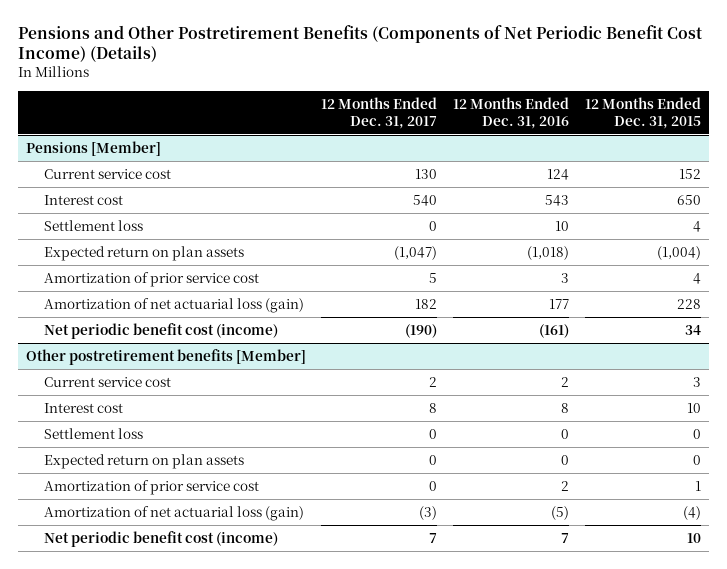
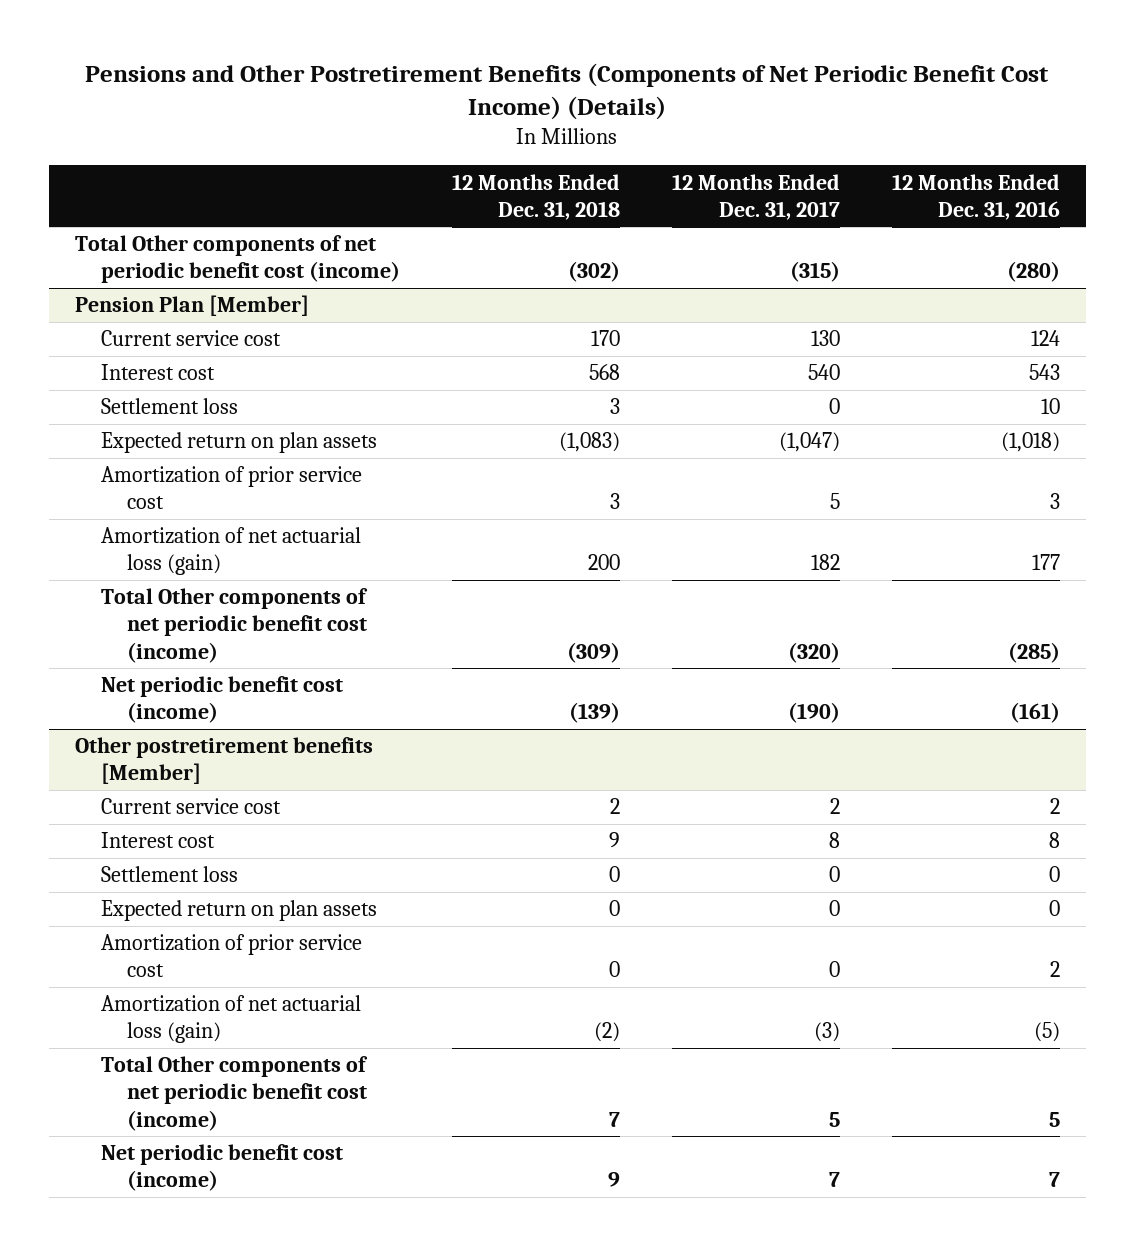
- | 12 Months Ended Dec. 31, 2017 | 12 Months Ended Dec. 31, 2016 | 12 Months Ended Dec. 31, 2015
+ | 12 Months Ended Dec. 31, 2018 | 12 Months Ended Dec. 31, 2017 | 12 Months Ended Dec. 31, 2016
- Pensions [Member]
+ Total Other components of net periodic benefit cost (income) | (302) | (315) | (280)
+ Pension Plan [Member]
+ Total Other components of net periodic benefit cost (income) | (309) | (320) | (285)
@ Other postretirement benefits [Member]
+ Total Other components of net periodic benefit cost (income) | 7 | 5 | 5

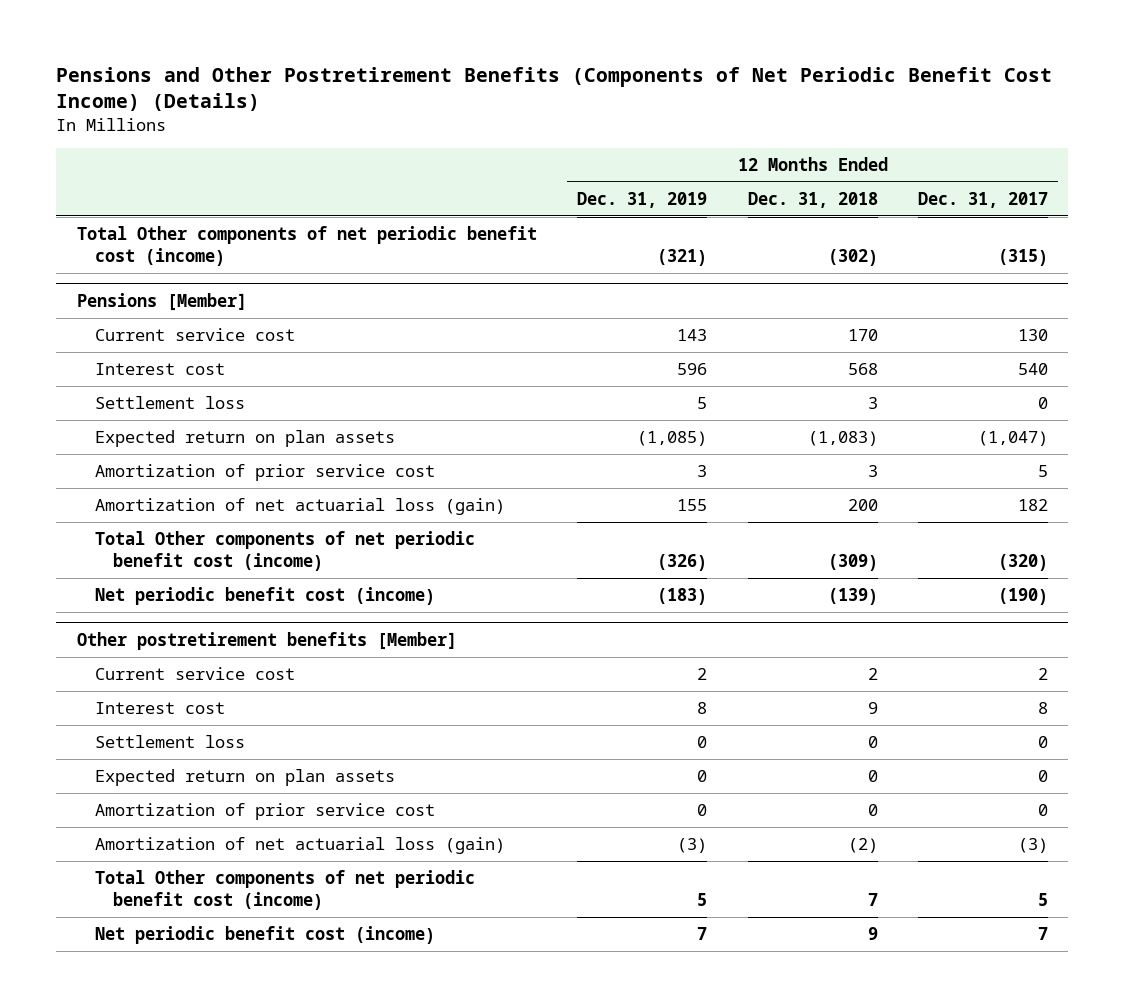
- | 12 Months Ended Dec. 31, 2018 | 12 Months Ended Dec. 31, 2017 | 12 Months Ended Dec. 31, 2016
+ | 12 Months Ended Dec. 31, 2019 | 12 Months Ended Dec. 31, 2018 | 12 Months Ended Dec. 31, 2017
- Pension Plan [Member]
+ Pensions [Member]

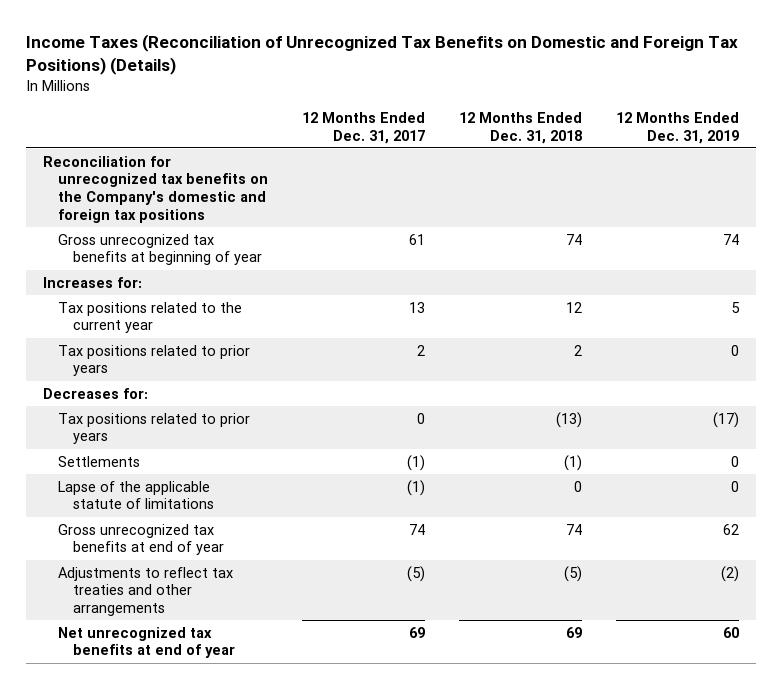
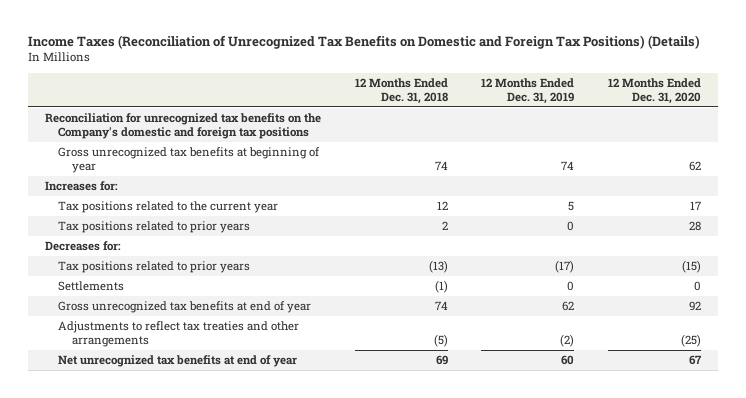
- | 12 Months Ended Dec. 31, 2017 | 12 Months Ended Dec. 31, 2018 | 12 Months Ended Dec. 31, 2019
+ | 12 Months Ended Dec. 31, 2018 | 12 Months Ended Dec. 31, 2019 | 12 Months Ended Dec. 31, 2020
- Lapse of the applicable statute of limitations | (1) | 0 | 0

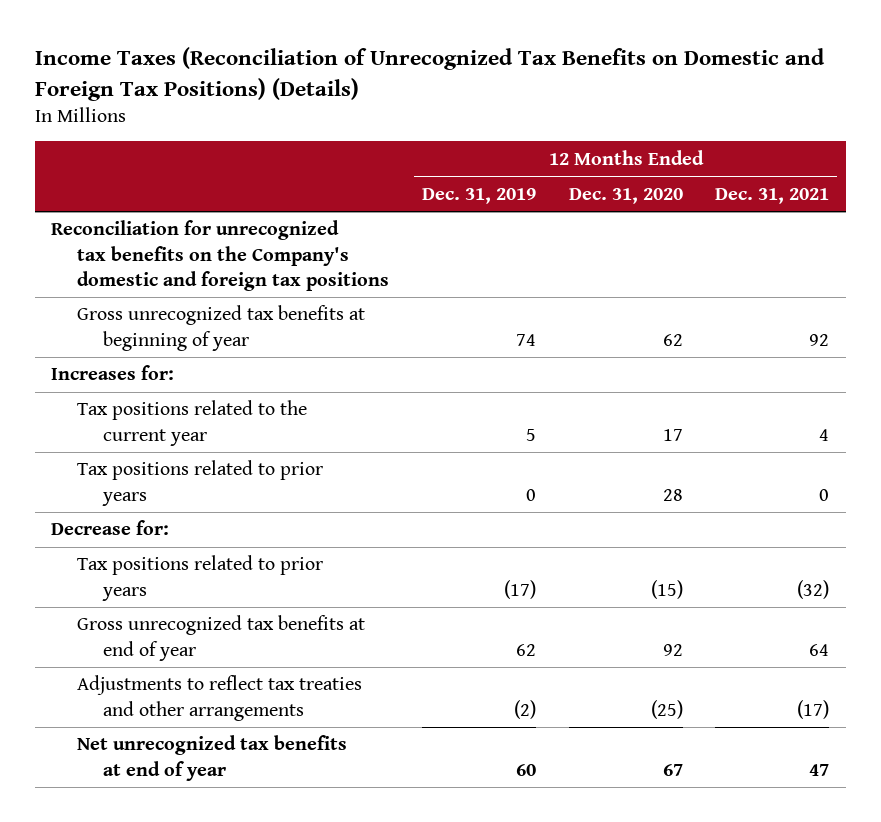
- | 12 Months Ended Dec. 31, 2018 | 12 Months Ended Dec. 31, 2019 | 12 Months Ended Dec. 31, 2020
+ | 12 Months Ended Dec. 31, 2019 | 12 Months Ended Dec. 31, 2020 | 12 Months Ended Dec. 31, 2021
- Decreases for:
+ Decrease for:
- Settlements | (1) | 0 | 0

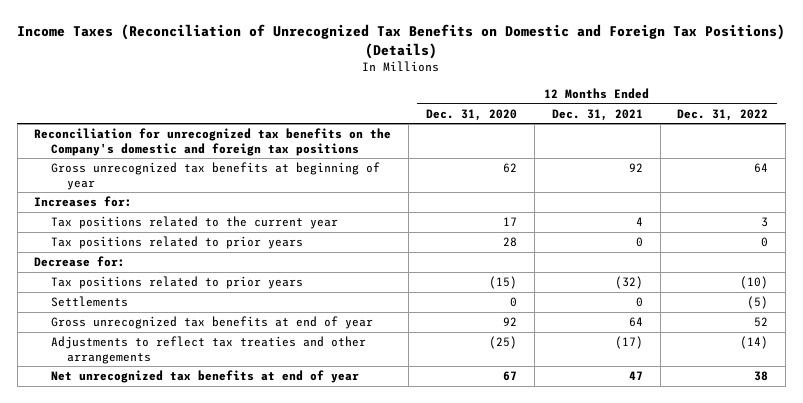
- | 12 Months Ended Dec. 31, 2019 | 12 Months Ended Dec. 31, 2020 | 12 Months Ended Dec. 31, 2021
+ | 12 Months Ended Dec. 31, 2020 | 12 Months Ended Dec. 31, 2021 | 12 Months Ended Dec. 31, 2022
+ Settlements | 0 | 0 | (5)

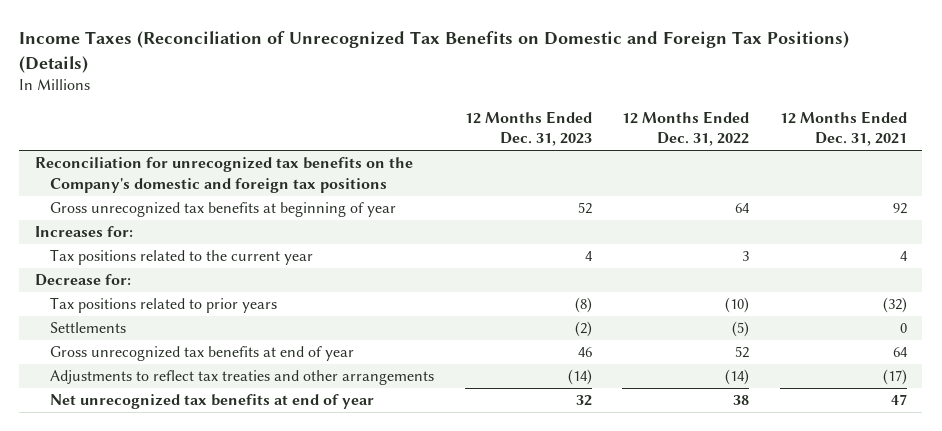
- | 12 Months Ended Dec. 31, 2020 | 12 Months Ended Dec. 31, 2021 | 12 Months Ended Dec. 31, 2022
+ | 12 Months Ended Dec. 31, 2023 | 12 Months Ended Dec. 31, 2022 | 12 Months Ended Dec. 31, 2021
- Tax positions related to prior years | 28 | 0 | 0

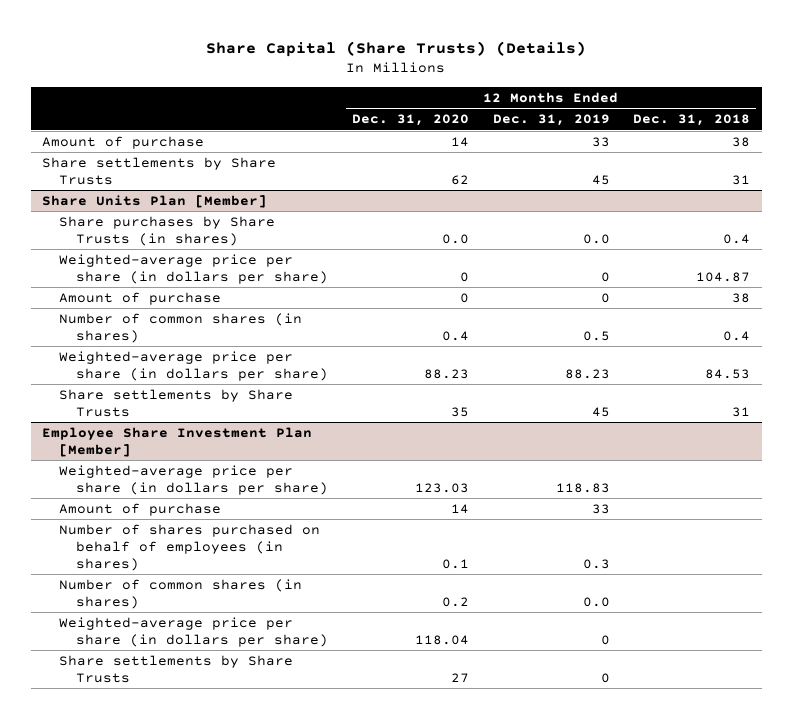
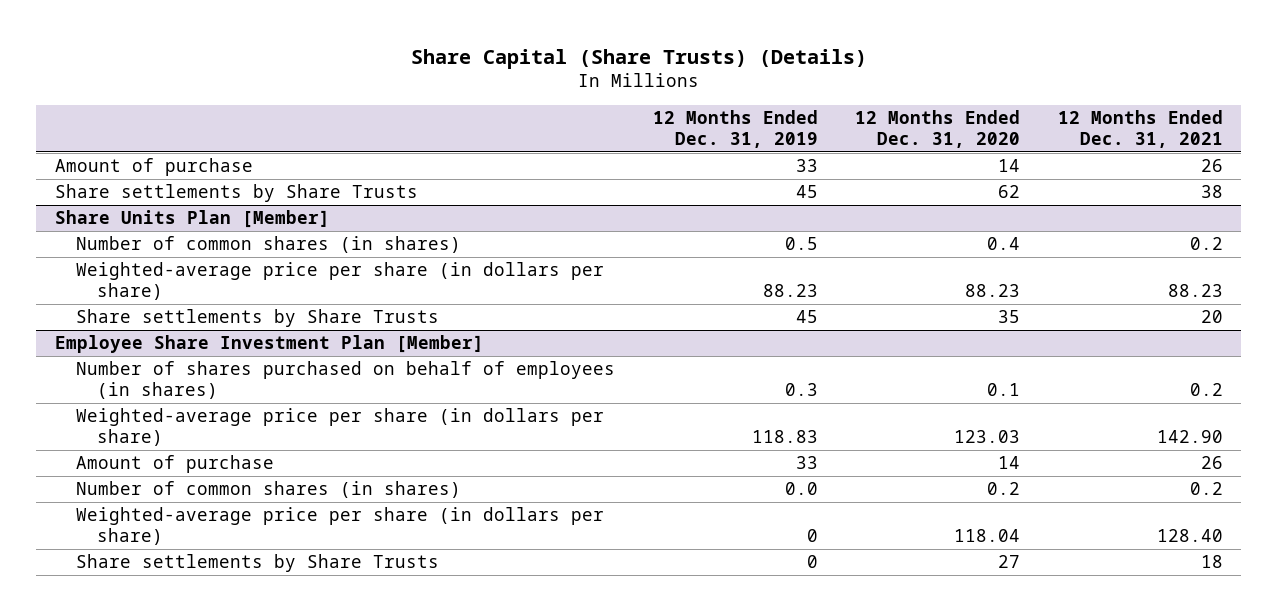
- | 12 Months Ended Dec. 31, 2020 | 12 Months Ended Dec. 31, 2019 | 12 Months Ended Dec. 31, 2018
+ | 12 Months Ended Dec. 31, 2019 | 12 Months Ended Dec. 31, 2020 | 12 Months Ended Dec. 31, 2021
@ Share Units Plan [Member]
- Share purchases by Share Trusts (in shares) | 0.0 | 0.0 | 0.4
- Weighted-average price per share (in dollars per share) | 0 | 0 | 104.87
- Amount of purchase | 0 | 0 | 38
@ Employee Share Investment Plan [Member]
moved up: Number of shares purchased on behalf of employees (in shares) | 0.3 | 0.1 | 0.2

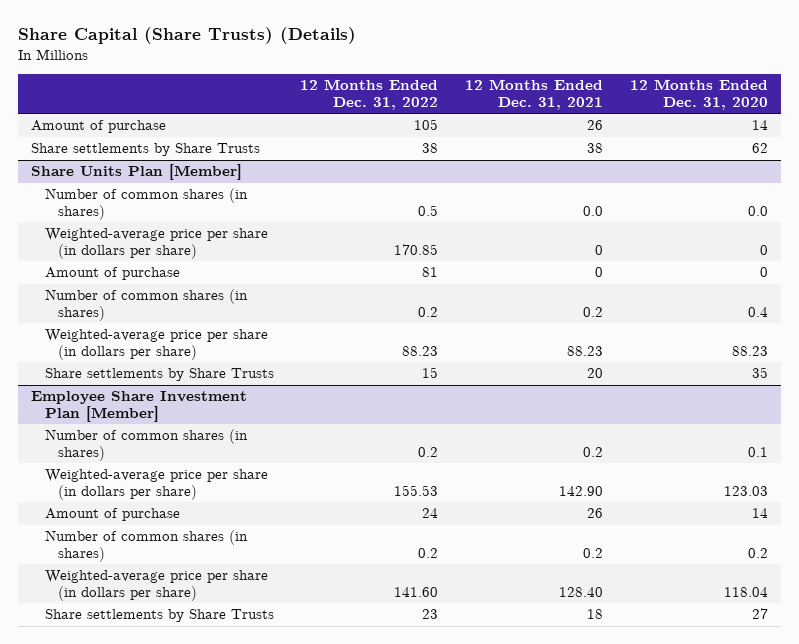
- | 12 Months Ended Dec. 31, 2019 | 12 Months Ended Dec. 31, 2020 | 12 Months Ended Dec. 31, 2021
+ | 12 Months Ended Dec. 31, 2022 | 12 Months Ended Dec. 31, 2021 | 12 Months Ended Dec. 31, 2020
@ Share Units Plan [Member]
+ Number of common shares (in shares) | 0.5 | 0.0 | 0.0
+ Weighted-average price per share (in dollars per share) | 170.85 | 0 | 0
+ Amount of purchase | 81 | 0 | 0
@ Employee Share Investment Plan [Member]
- Number of shares purchased on behalf of employees (in shares) | 0.3 | 0.1 | 0.2
+ Number of common shares (in shares) | 0.2 | 0.2 | 0.1

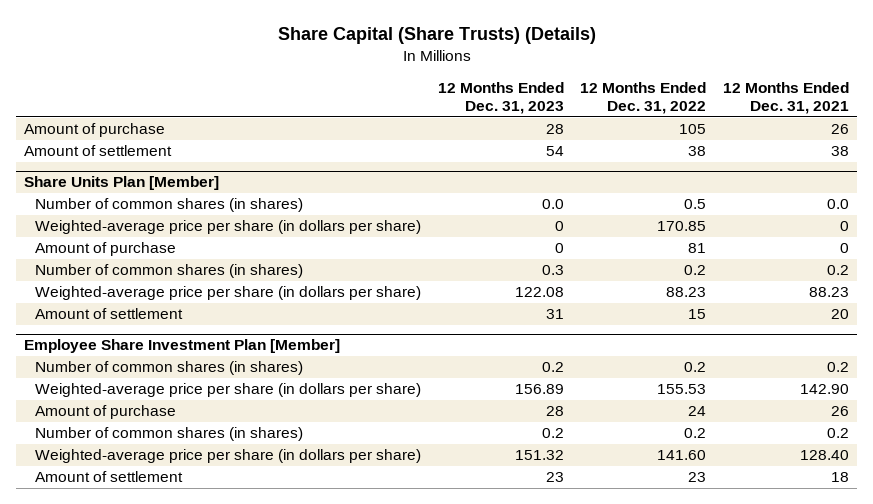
- | 12 Months Ended Dec. 31, 2022 | 12 Months Ended Dec. 31, 2021 | 12 Months Ended Dec. 31, 2020
+ | 12 Months Ended Dec. 31, 2023 | 12 Months Ended Dec. 31, 2022 | 12 Months Ended Dec. 31, 2021
- Share settlements by Share Trusts | 38 | 38 | 62
+ Amount of settlement | 54 | 38 | 38
@ Share Units Plan [Member]
- Share settlements by Share Trusts | 15 | 20 | 35
+ Amount of settlement | 31 | 15 | 20
@ Employee Share Investment Plan [Member]
- Share settlements by Share Trusts | 23 | 18 | 27
+ Amount of settlement | 23 | 23 | 18

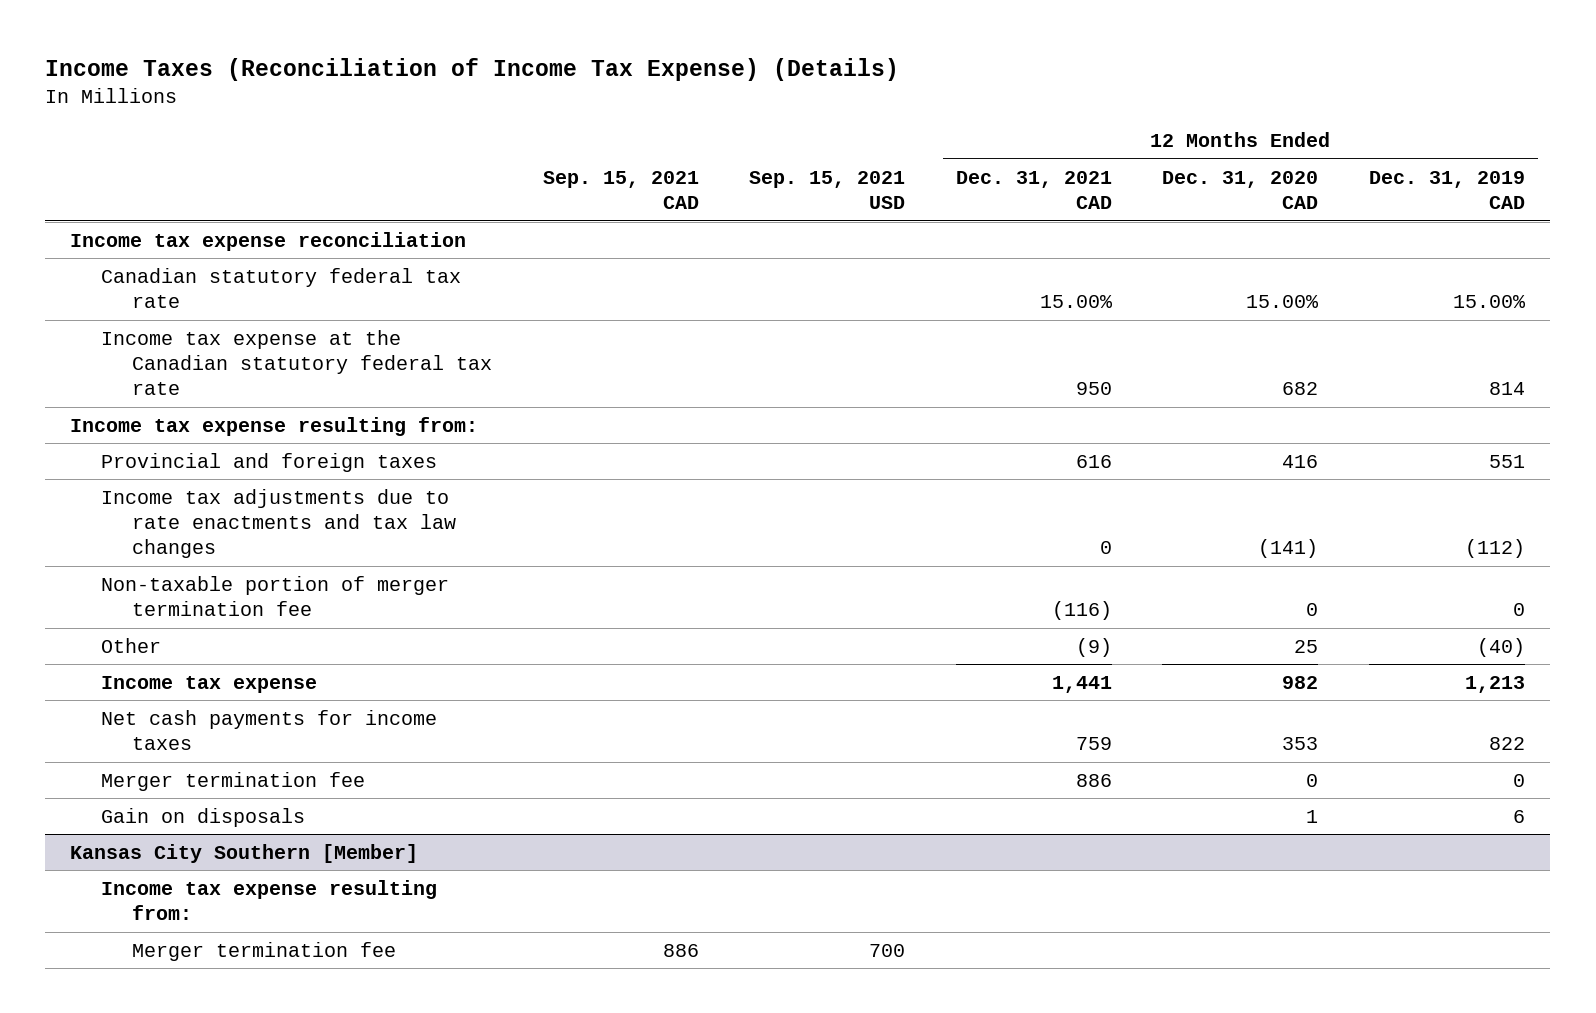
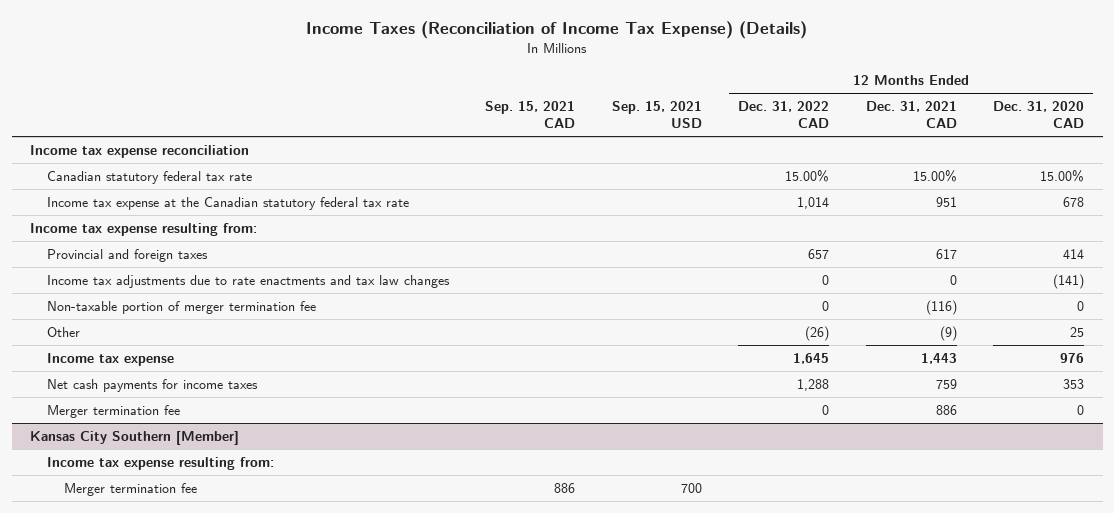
- | Sep. 15, 2021 CAD | Sep. 15, 2021 USD | 12 Months Ended Dec. 31, 2021 CAD | 12 Months Ended Dec. 31, 2020 CAD | 12 Months Ended Dec. 31, 2019 CAD
+ | Sep. 15, 2021 CAD | Sep. 15, 2021 USD | 12 Months Ended Dec. 31, 2022 CAD | 12 Months Ended Dec. 31, 2021 CAD | 12 Months Ended Dec. 31, 2020 CAD
- Income tax expense at the Canadian statutory federal tax rate | | | 950 | 682 | 814
+ Income tax expense at the Canadian statutory federal tax rate | | | 1,014 | 951 | 678
- Provincial and foreign taxes | | | 616 | 416 | 551
+ Provincial and foreign taxes | | | 657 | 617 | 414
- Income tax expense | | | 1,441 | 982 | 1,213
+ Income tax expense | | | 1,645 | 1,443 | 976
- Gain on disposals | | | | 1 | 6

